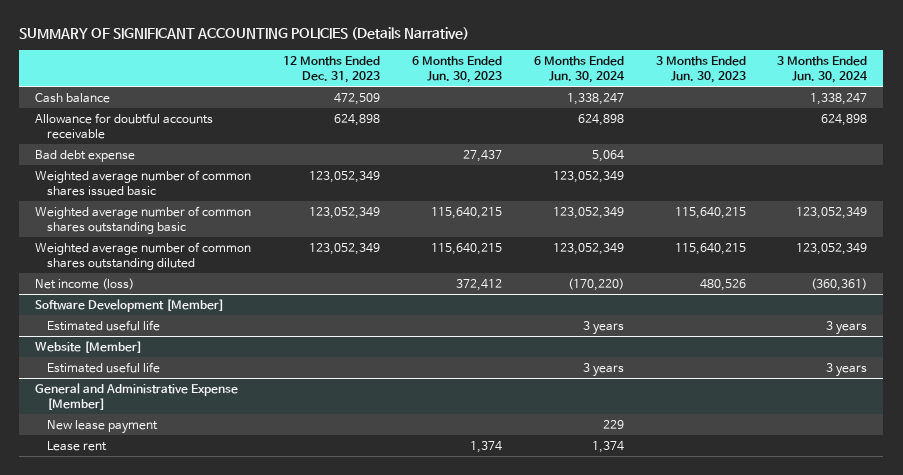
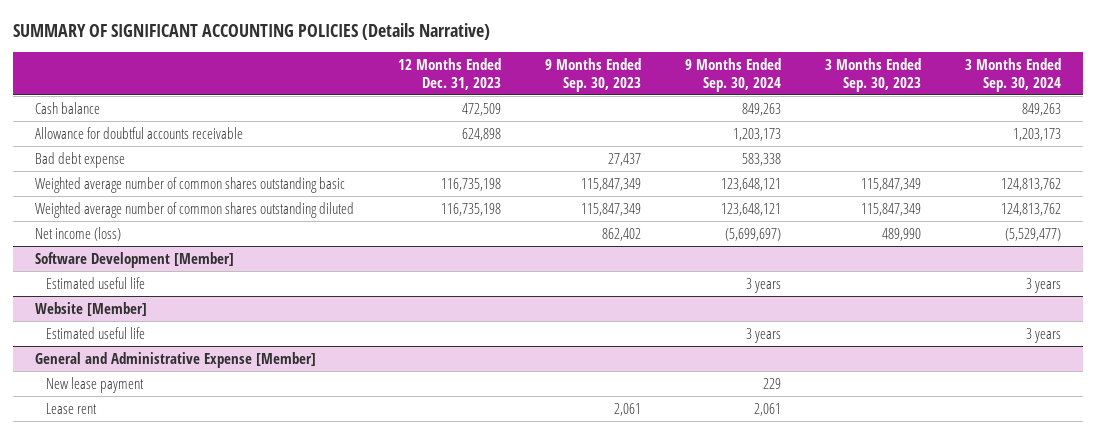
- | 12 Months Ended Dec. 31, 2023 | 6 Months Ended Jun. 30, 2023 | 6 Months Ended Jun. 30, 2024 | 3 Months Ended Jun. 30, 2023 | 3 Months Ended Jun. 30, 2024
+ | 12 Months Ended Dec. 31, 2023 | 9 Months Ended Sep. 30, 2023 | 9 Months Ended Sep. 30, 2024 | 3 Months Ended Sep. 30, 2023 | 3 Months Ended Sep. 30, 2024
- Weighted average number of common shares issued basic | 123,052,349 | | 123,052,349 | |
- Weighted average number of common shares outstanding basic | 123,052,349 | 115,640,215 | 123,052,349 | 115,640,215 | 123,052,349
- Weighted average number of common shares outstanding diluted | 123,052,349 | 115,640,215 | 123,052,349 | 115,640,215 | 123,052,349
+ Weighted average number of common shares outstanding basic | 116,735,198 | 115,847,349 | 123,648,121 | 115,847,349 | 124,813,762
+ Weighted average number of common shares outstanding diluted | 116,735,198 | 115,847,349 | 123,648,121 | 115,847,349 | 124,813,762

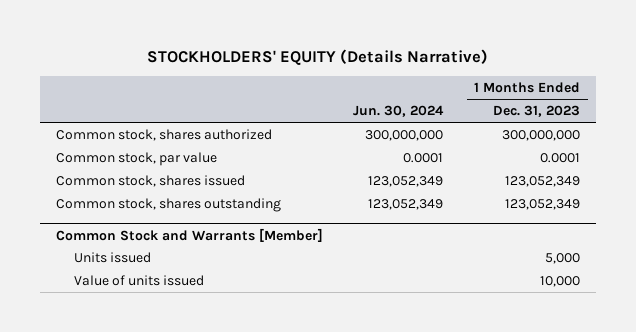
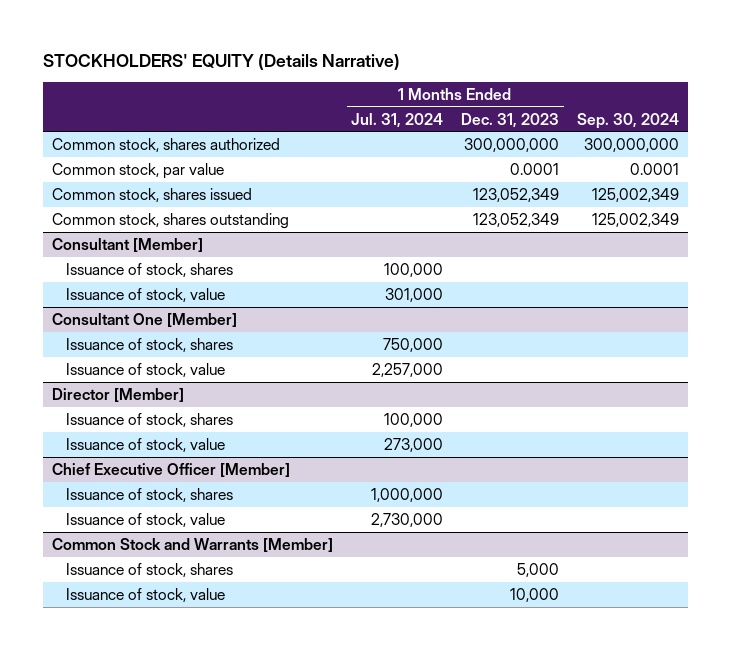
- | Jun. 30, 2024 | 1 Months Ended Dec. 31, 2023
+ | 1 Months Ended Jul. 31, 2024 | 1 Months Ended Dec. 31, 2023 | Sep. 30, 2024
+ Consultant [Member]
+ Issuance of stock, shares | 100,000 | |
+ Issuance of stock, value | 301,000 | |
+ Consultant One [Member]
+ Issuance of stock, shares | 750,000 | |
+ Issuance of stock, value | 2,257,000 | |
+ Director [Member]
+ Issuance of stock, shares | 100,000 | |
+ Issuance of stock, value | 273,000 | |
+ Chief Executive Officer [Member]
+ Issuance of stock, shares | 1,000,000 | |
+ Issuance of stock, value | 2,730,000 | |
@ Common Stock and Warrants [Member]
- Units issued | | 5,000
- Value of units issued | | 10,000
+ Issuance of stock, shares | | 5,000 |
+ Issuance of stock, value | | 10,000 |

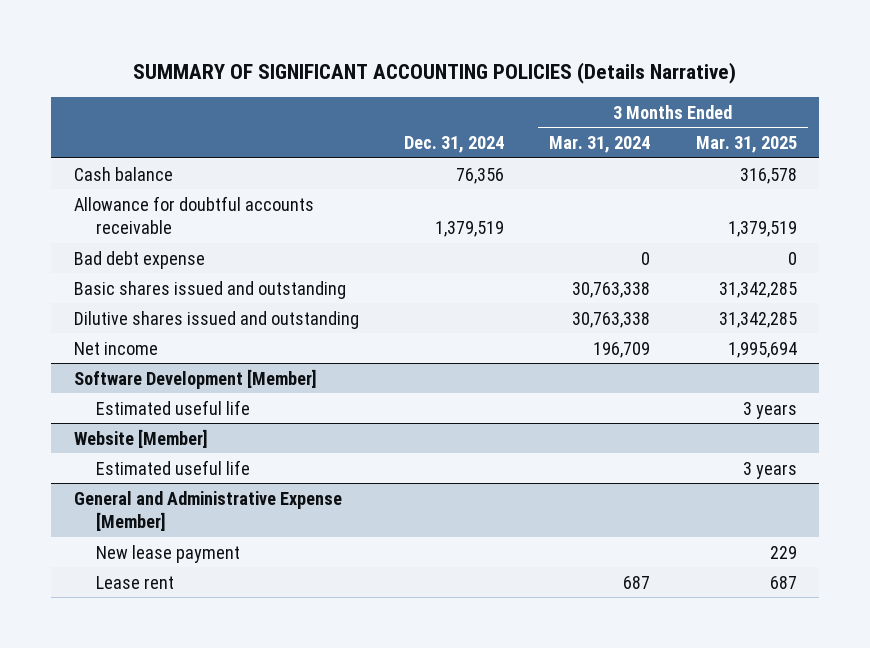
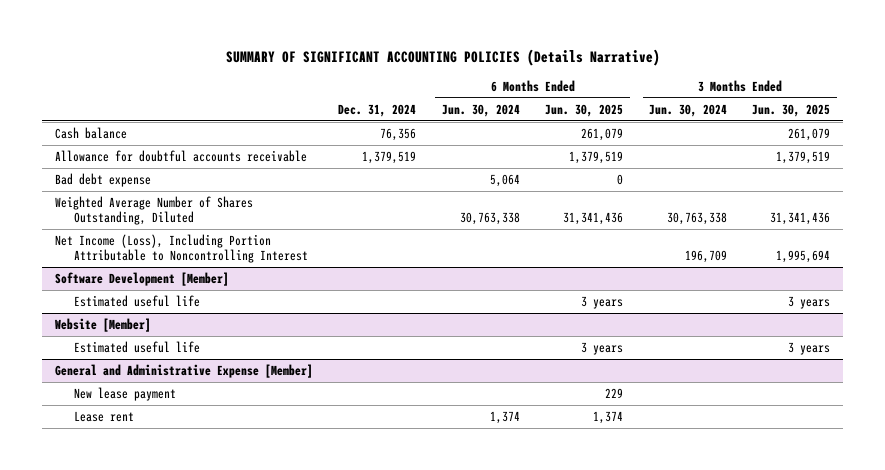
- | Dec. 31, 2024 | 3 Months Ended Mar. 31, 2024 | 3 Months Ended Mar. 31, 2025
+ | Dec. 31, 2024 | 6 Months Ended Jun. 30, 2024 | 6 Months Ended Jun. 30, 2025 | 3 Months Ended Jun. 30, 2024 | 3 Months Ended Jun. 30, 2025
- Basic shares issued and outstanding | | 30,763,338 | 31,342,285
- Dilutive shares issued and outstanding | | 30,763,338 | 31,342,285
- Net income | | 196,709 | 1,995,694
+ Weighted Average Number of Shares Outstanding, Diluted | | 30,763,338 | 31,341,436 | 30,763,338 | 31,341,436
+ Net Income (Loss), Including Portion Attributable to Noncontrolling Interest | | | | 196,709 | 1,995,694

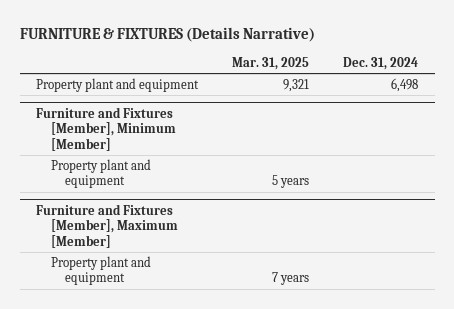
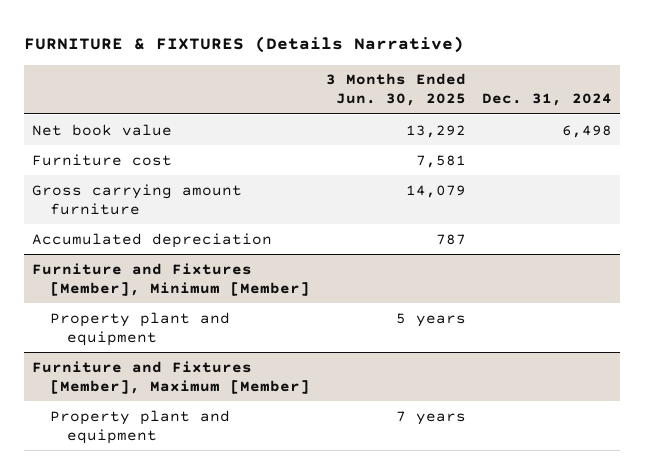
- | Mar. 31, 2025 | Dec. 31, 2024
+ | 3 Months Ended Jun. 30, 2025 | Dec. 31, 2024
- Property plant and equipment | 9,321 | 6,498
+ Net book value | 13,292 | 6,498
+ Furniture cost | 7,581 |
+ Gross carrying amount furniture | 14,079 |
+ Accumulated depreciation | 787 |

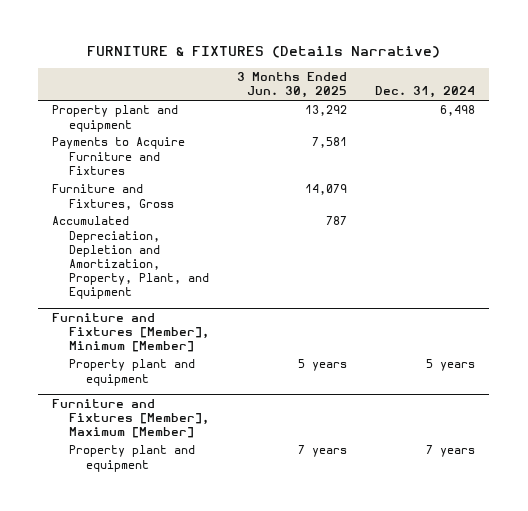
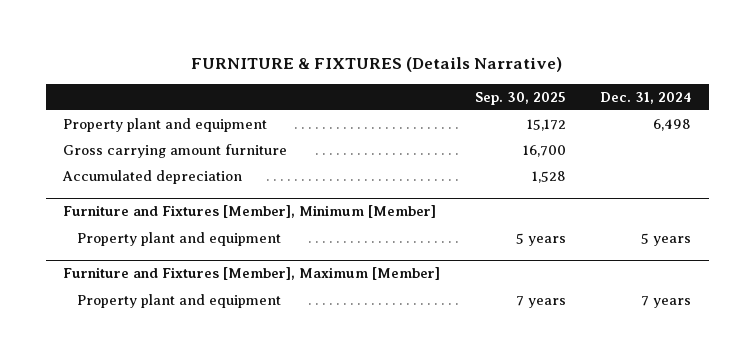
- | 3 Months Ended Jun. 30, 2025 | Dec. 31, 2024
+ | Sep. 30, 2025 | Dec. 31, 2024
- Payments to Acquire Furniture and Fixtures | 7,581 |
- Furniture and Fixtures, Gross | 14,079 |
- Accumulated Depreciation, Depletion and Amortization, Property, Plant, and Equipment | 787 |
+ Gross carrying amount furniture | 16,700 |
+ Accumulated depreciation | 1,528 |

